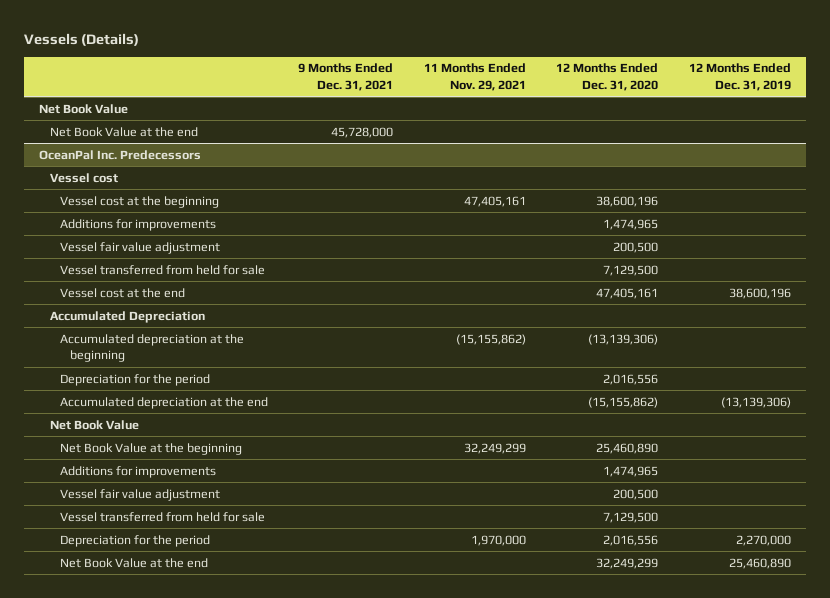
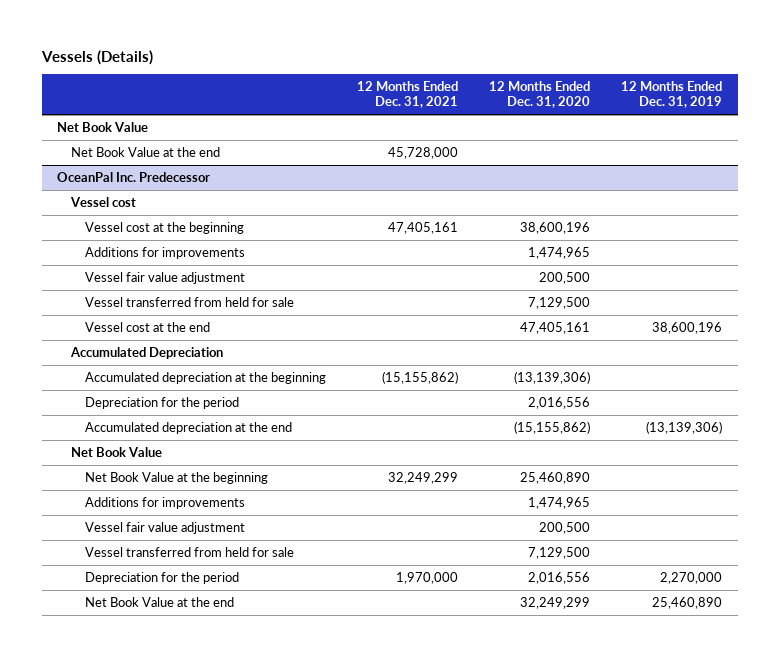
- | 9 Months Ended Dec. 31, 2021 | 11 Months Ended Nov. 29, 2021 | 12 Months Ended Dec. 31, 2020 | 12 Months Ended Dec. 31, 2019
+ | 12 Months Ended Dec. 31, 2021 | 12 Months Ended Dec. 31, 2020 | 12 Months Ended Dec. 31, 2019
- OceanPal Inc. Predecessors
+ OceanPal Inc. Predecessor

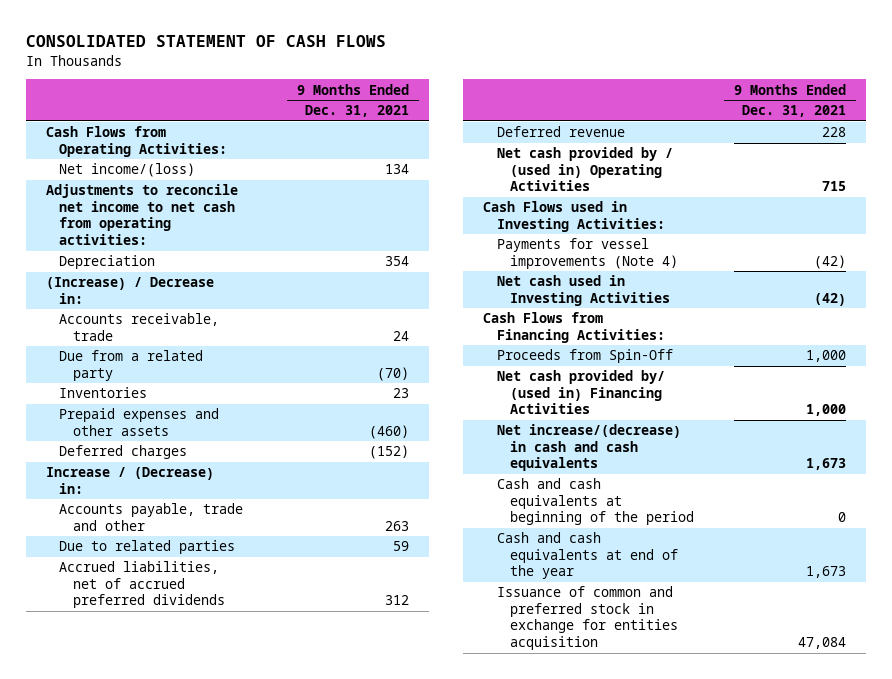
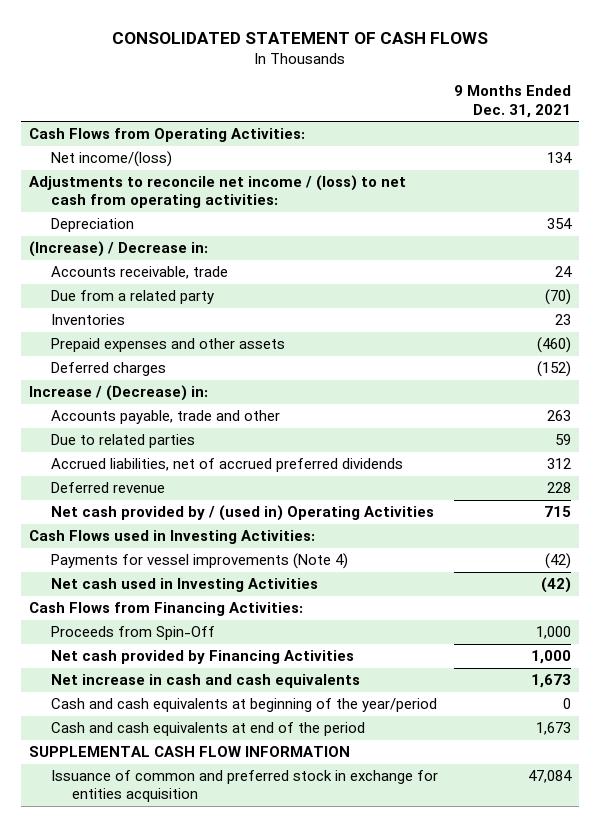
- Adjustments to reconcile net income to net cash from operating activities:
+ Adjustments to reconcile net income / (loss) to net cash from operating activities:
- Net cash provided by/ (used in) Financing Activities | 1,000
- Net increase/(decrease) in cash and cash equivalents | 1,673
- Cash and cash equivalents at beginning of the period | 0
- Cash and cash equivalents at end of the year | 1,673
+ Net cash provided by Financing Activities | 1,000
+ Net increase in cash and cash equivalents | 1,673
+ Cash and cash equivalents at beginning of the year/period | 0
+ Cash and cash equivalents at end of the period | 1,673
+ SUPPLEMENTAL CASH FLOW INFORMATION

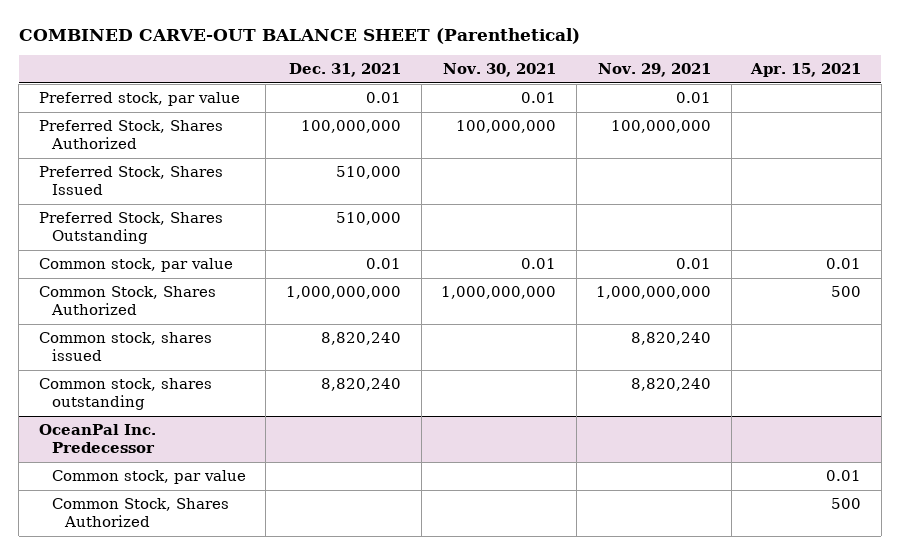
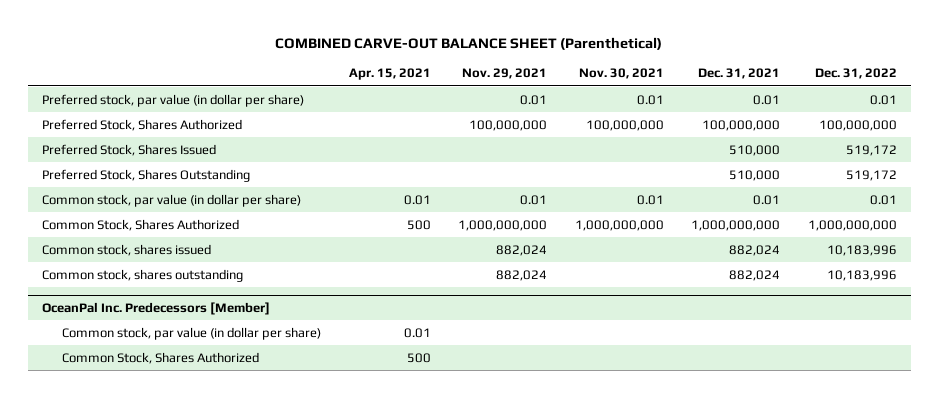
- | Dec. 31, 2021 | Nov. 30, 2021 | Nov. 29, 2021 | Apr. 15, 2021
+ | Apr. 15, 2021 | Nov. 29, 2021 | Nov. 30, 2021 | Dec. 31, 2021 | Dec. 31, 2022
- Preferred stock, par value | 0.01 | 0.01 | 0.01 |
+ Preferred stock, par value (in dollar per share) | | 0.01 | 0.01 | 0.01 | 0.01
- Common stock, par value | 0.01 | 0.01 | 0.01 | 0.01
+ Common stock, par value (in dollar per share) | 0.01 | 0.01 | 0.01 | 0.01 | 0.01
- Common stock, shares issued | 8,820,240 | | 8,820,240 |
- Common stock, shares outstanding | 8,820,240 | | 8,820,240 |
- OceanPal Inc. Predecessor
- Common stock, par value | | | | 0.01
+ Common stock, shares issued | | 882,024 | | 882,024 | 10,183,996
+ Common stock, shares outstanding | | 882,024 | | 882,024 | 10,183,996
+ OceanPal Inc. Predecessors [Member]
+ Common stock, par value (in dollar per share) | 0.01 | | | |

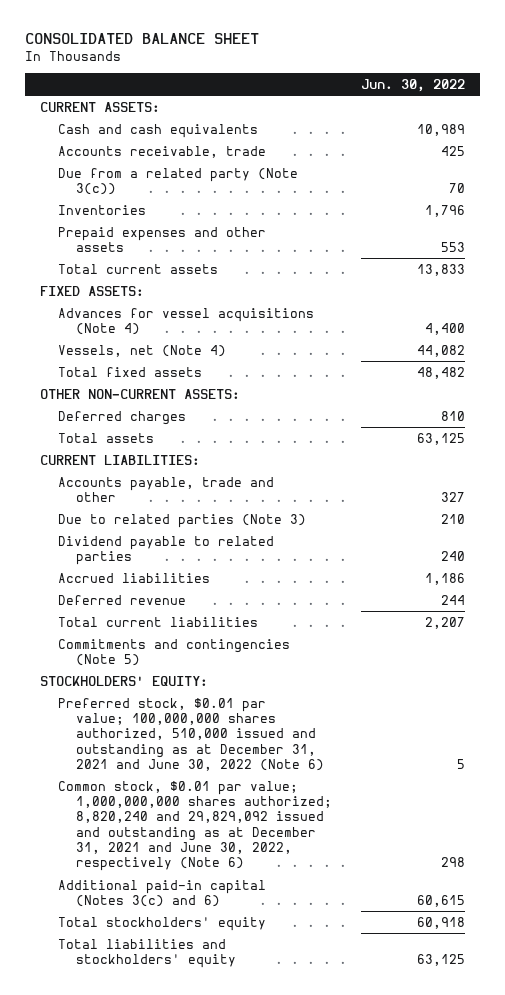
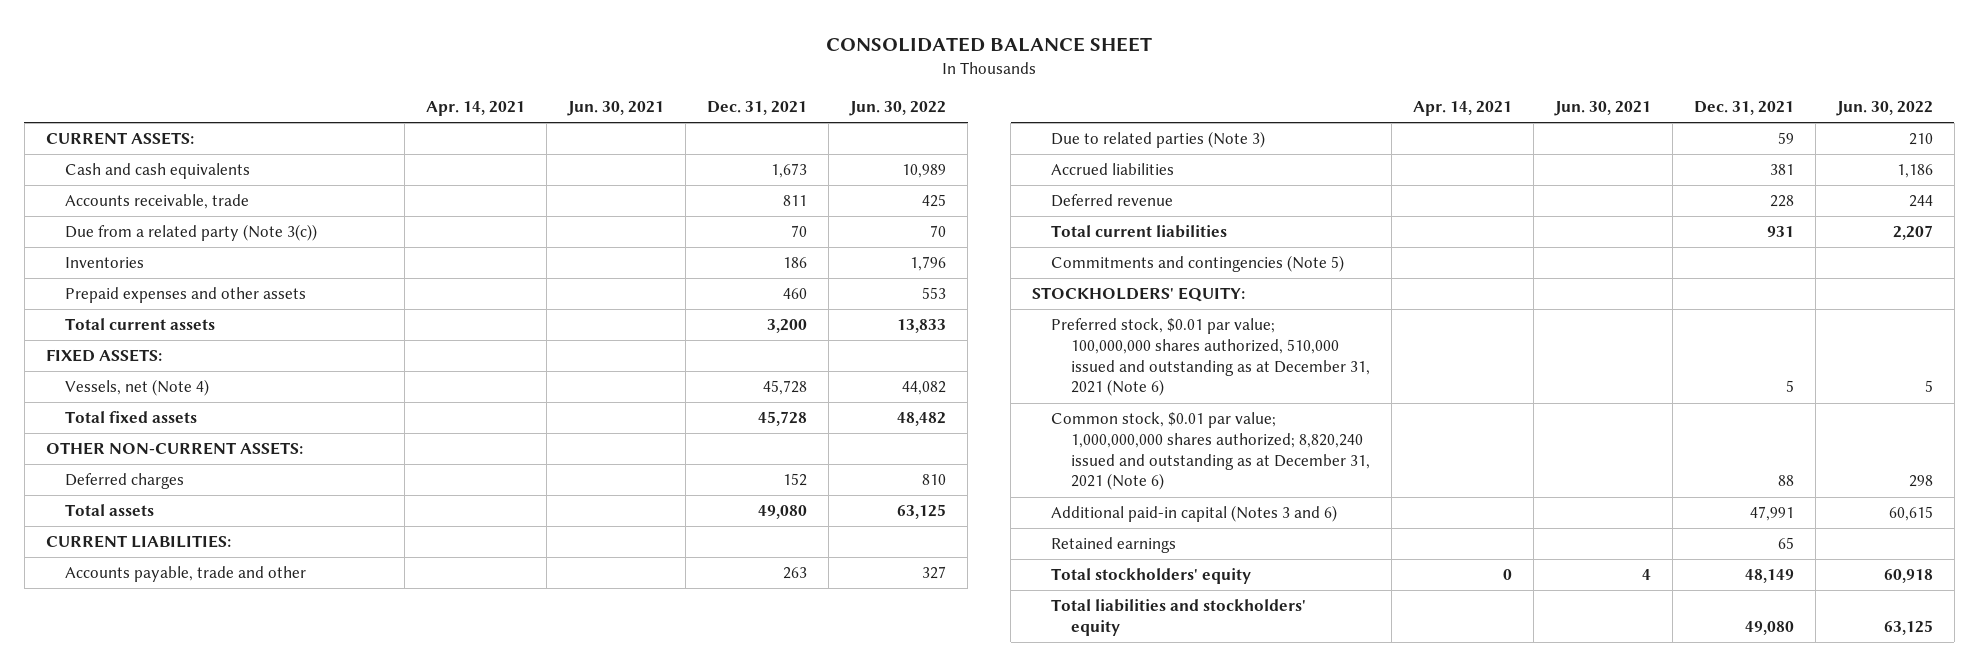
- | Jun. 30, 2022
+ | Apr. 14, 2021 | Jun. 30, 2021 | Dec. 31, 2021 | Jun. 30, 2022
- Advances for vessel acquisitions (Note 4) | 4,400
- Dividend payable to related parties | 240
- Preferred stock, $0.01 par value; 100,000,000 shares authorized, 510,000 issued and outstanding as at December 31, 2021 and June 30, 2022 (Note 6) | 5
- Common stock, $0.01 par value; 1,000,000,000 shares authorized; 8,820,240 and 29,829,092 issued and outstanding as at December 31, 2021 and June 30, 2022, respectively (Note 6) | 298
- Additional paid-in capital (Notes 3(c) and 6) | 60,615
+ Preferred stock, $0.01 par value; 100,000,000 shares authorized, 510,000 issued and outstanding as at December 31, 2021 (Note 6) | | | 5 | 5
+ Common stock, $0.01 par value; 1,000,000,000 shares authorized; 8,820,240 issued and outstanding as at December 31, 2021 (Note 6) | | | 88 | 298
+ Additional paid-in capital (Notes 3 and 6) | | | 47,991 | 60,615
+ Retained earnings | | | 65 |

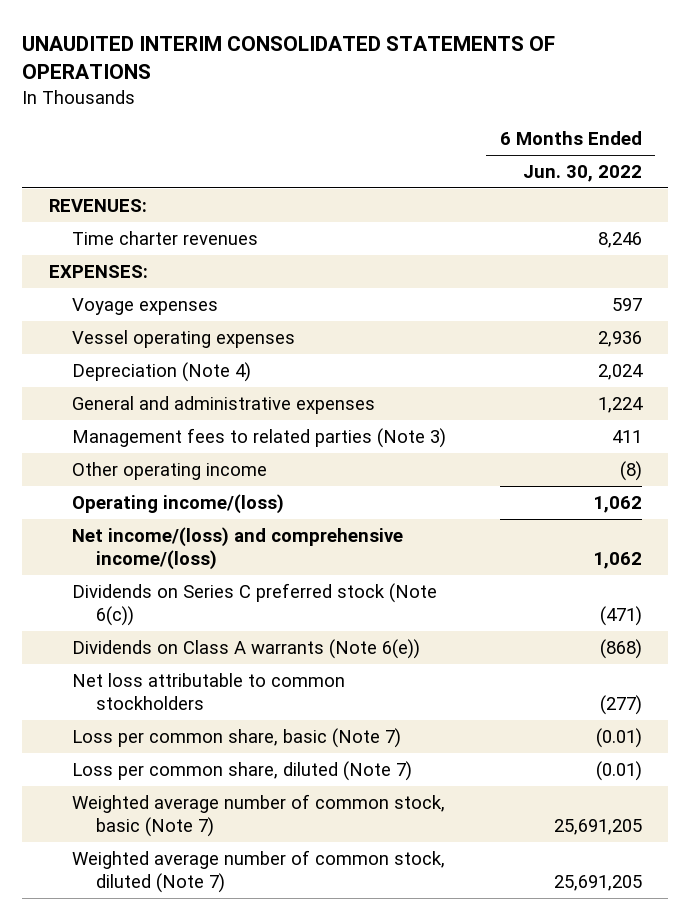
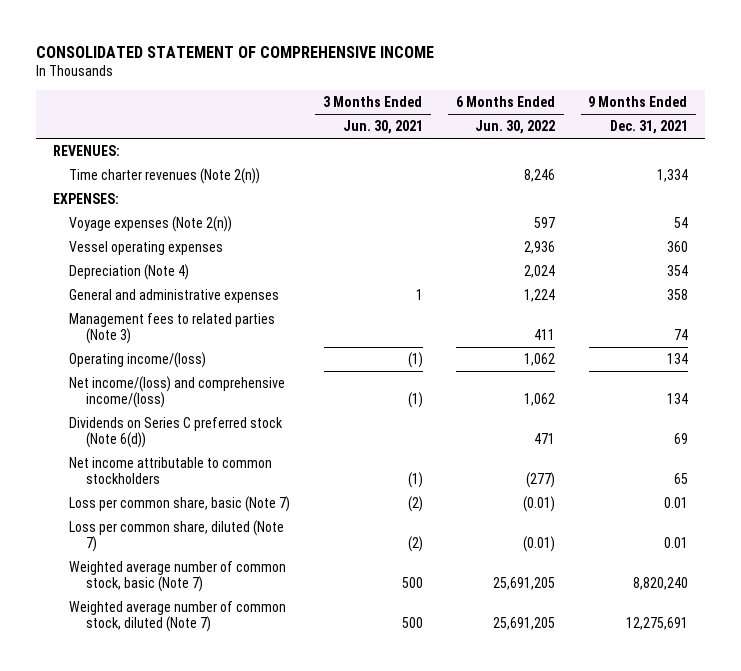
- UNAUDITED INTERIM CONSOLIDATED STATEMENTS OF OPERATIONS
+ CONSOLIDATED STATEMENT OF COMPREHENSIVE INCOME
- | 6 Months Ended Jun. 30, 2022
+ | 3 Months Ended Jun. 30, 2021 | 6 Months Ended Jun. 30, 2022 | 9 Months Ended Dec. 31, 2021
- Time charter revenues | 8,246
+ Time charter revenues (Note 2(n)) | | 8,246 | 1,334
- Voyage expenses | 597
+ Voyage expenses (Note 2(n)) | | 597 | 54
- Other operating income | (8)
- Dividends on Series C preferred stock (Note 6(c)) | (471)
- Dividends on Class A warrants (Note 6(e)) | (868)
- Net loss attributable to common stockholders | (277)
+ Dividends on Series C preferred stock (Note 6(d)) | | 471 | 69
+ Net income attributable to common stockholders | (1) | (277) | 65

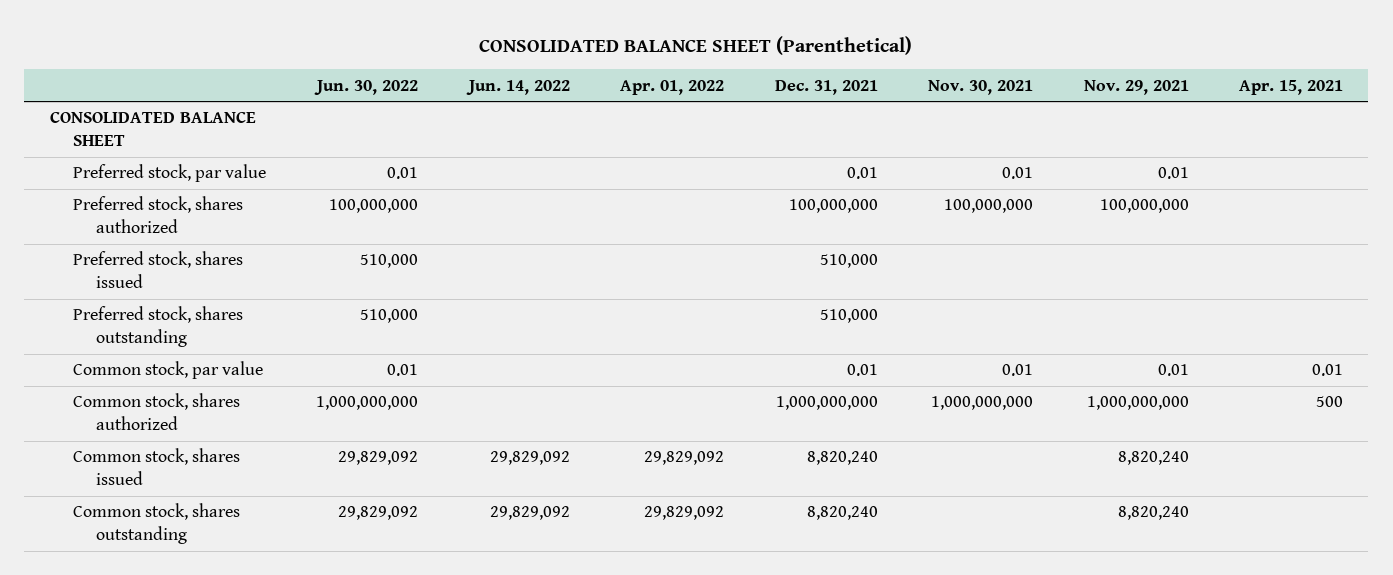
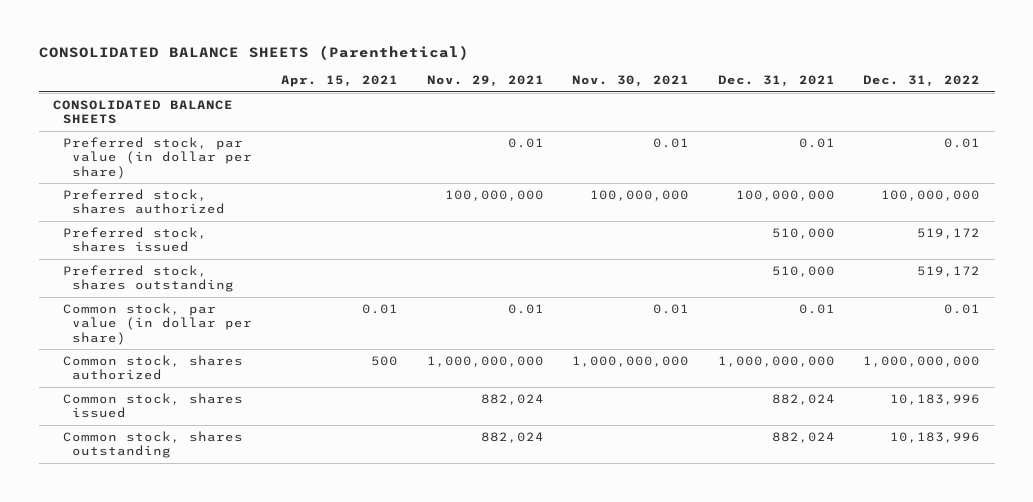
- CONSOLIDATED BALANCE SHEET (Parenthetical)
+ CONSOLIDATED BALANCE SHEETS (Parenthetical)
- | Jun. 30, 2022 | Jun. 14, 2022 | Apr. 01, 2022 | Dec. 31, 2021 | Nov. 30, 2021 | Nov. 29, 2021 | Apr. 15, 2021
+ | Apr. 15, 2021 | Nov. 29, 2021 | Nov. 30, 2021 | Dec. 31, 2021 | Dec. 31, 2022
- CONSOLIDATED BALANCE SHEET
- Preferred stock, par value | 0.01 | | | 0.01 | 0.01 | 0.01 |
+ CONSOLIDATED BALANCE SHEETS
+ Preferred stock, par value (in dollar per share) | | 0.01 | 0.01 | 0.01 | 0.01
- Common stock, par value | 0.01 | | | 0.01 | 0.01 | 0.01 | 0.01
+ Common stock, par value (in dollar per share) | 0.01 | 0.01 | 0.01 | 0.01 | 0.01
- Common stock, shares issued | 29,829,092 | 29,829,092 | 29,829,092 | 8,820,240 | | 8,820,240 |
- Common stock, shares outstanding | 29,829,092 | 29,829,092 | 29,829,092 | 8,820,240 | | 8,820,240 |
+ Common stock, shares issued | | 882,024 | | 882,024 | 10,183,996
+ Common stock, shares outstanding | | 882,024 | | 882,024 | 10,183,996

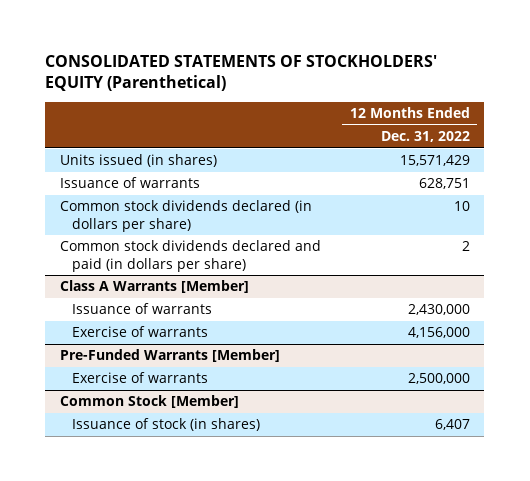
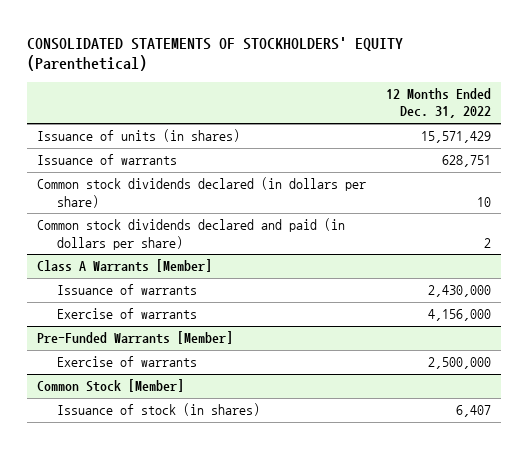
- Units issued (in shares) | 15,571,429
+ Issuance of units (in shares) | 15,571,429

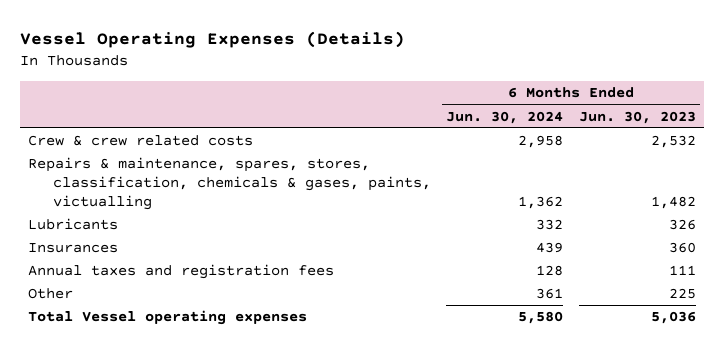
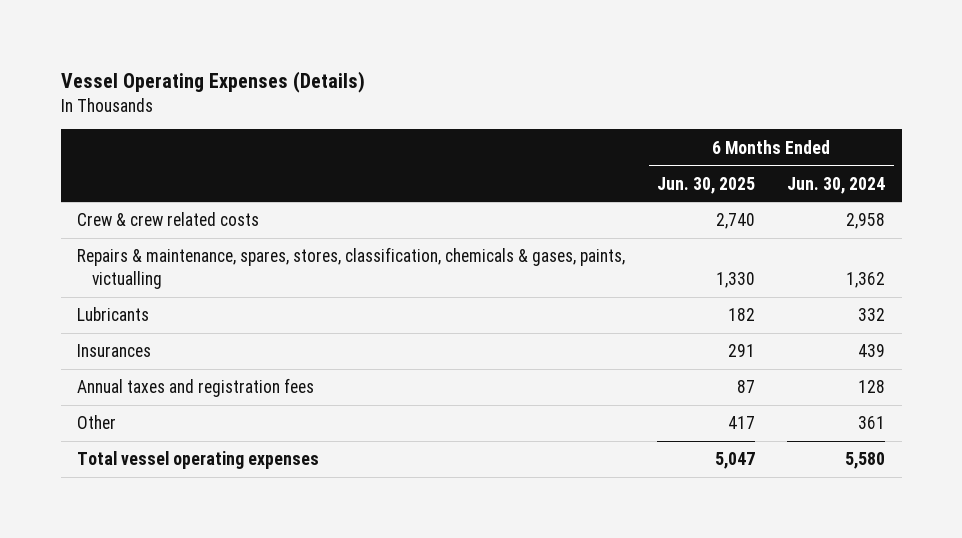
- | 6 Months Ended Jun. 30, 2024 | 6 Months Ended Jun. 30, 2023
+ | 6 Months Ended Jun. 30, 2025 | 6 Months Ended Jun. 30, 2024
- Total Vessel operating expenses | 5,580 | 5,036
+ Total vessel operating expenses | 5,047 | 5,580

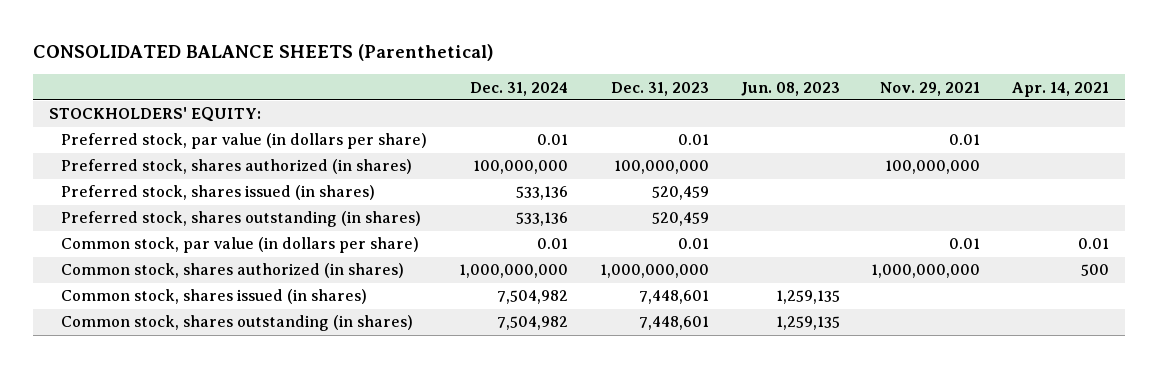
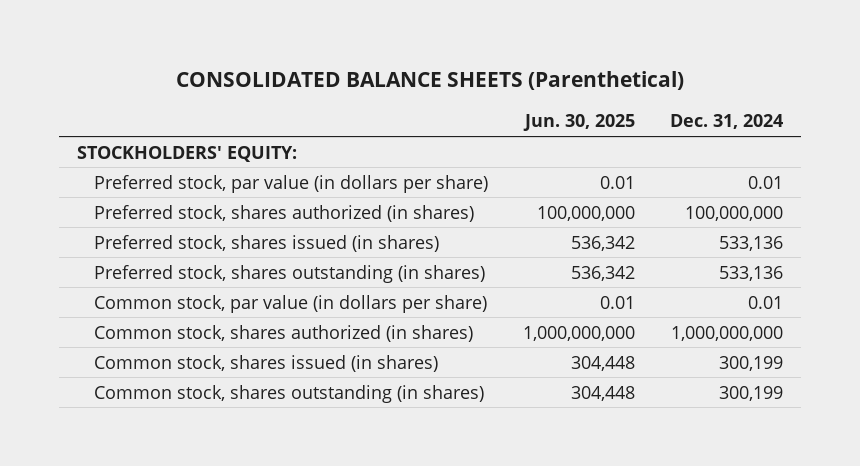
- | Dec. 31, 2024 | Dec. 31, 2023 | Jun. 08, 2023 | Nov. 29, 2021 | Apr. 14, 2021
+ | Jun. 30, 2025 | Dec. 31, 2024
- Common stock, shares issued (in shares) | 7,504,982 | 7,448,601 | 1,259,135 | |
- Common stock, shares outstanding (in shares) | 7,504,982 | 7,448,601 | 1,259,135 | |
+ Common stock, shares issued (in shares) | 304,448 | 300,199
+ Common stock, shares outstanding (in shares) | 304,448 | 300,199

